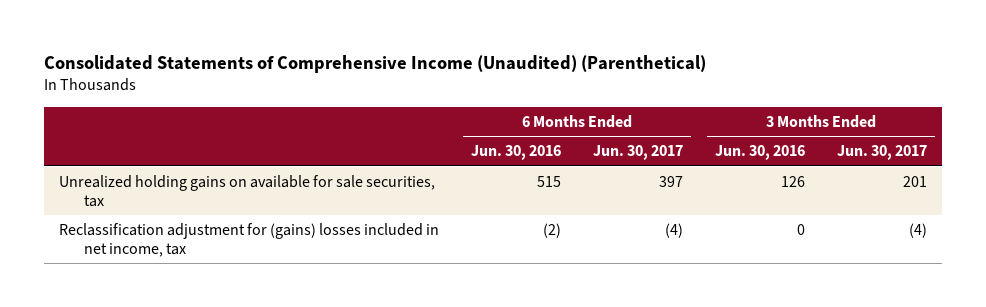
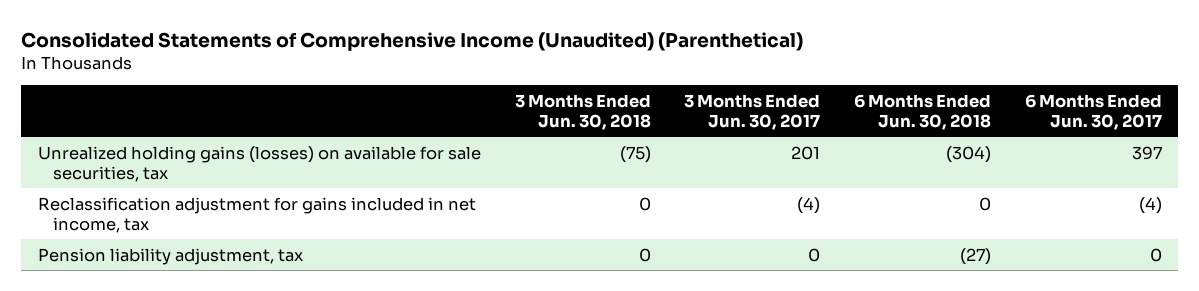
- | 6 Months Ended Jun. 30, 2016 | 6 Months Ended Jun. 30, 2017 | 3 Months Ended Jun. 30, 2016 | 3 Months Ended Jun. 30, 2017
+ | 3 Months Ended Jun. 30, 2018 | 3 Months Ended Jun. 30, 2017 | 6 Months Ended Jun. 30, 2018 | 6 Months Ended Jun. 30, 2017
- Unrealized holding gains on available for sale securities, tax | 515 | 397 | 126 | 201
- Reclassification adjustment for (gains) losses included in net income, tax | (2) | (4) | 0 | (4)
+ Unrealized holding gains (losses) on available for sale securities, tax | (75) | 201 | (304) | 397
+ Reclassification adjustment for gains included in net income, tax | 0 | (4) | 0 | (4)
+ Pension liability adjustment, tax | 0 | 0 | (27) | 0

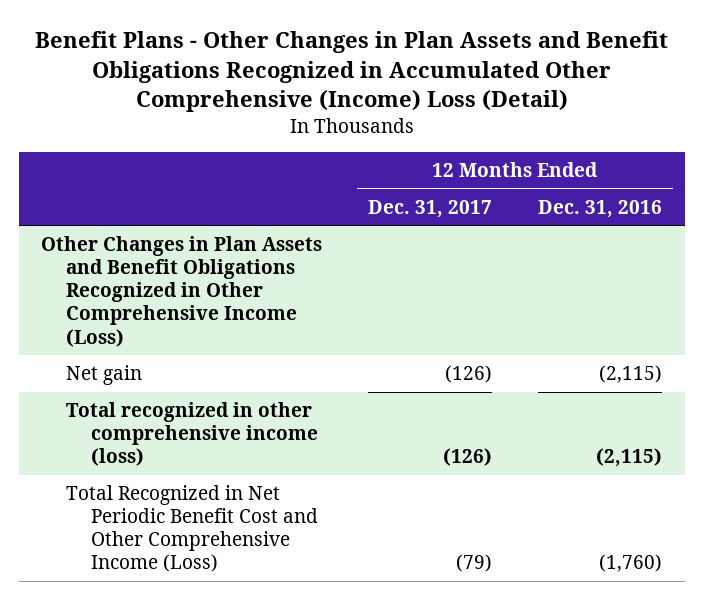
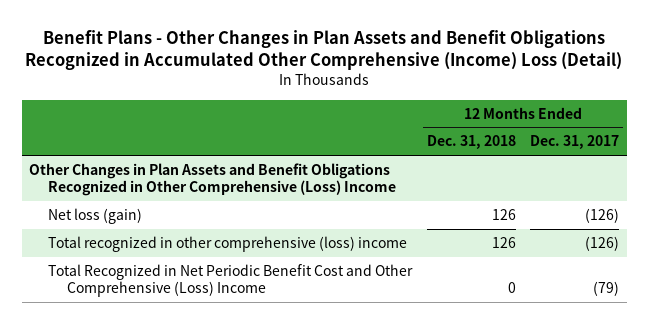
- | 12 Months Ended Dec. 31, 2017 | 12 Months Ended Dec. 31, 2016
+ | 12 Months Ended Dec. 31, 2018 | 12 Months Ended Dec. 31, 2017
- Other Changes in Plan Assets and Benefit Obligations Recognized in Other Comprehensive Income (Loss)
- Net gain | (126) | (2,115)
- Total recognized in other comprehensive income (loss) | (126) | (2,115)
- Total Recognized in Net Periodic Benefit Cost and Other Comprehensive Income (Loss) | (79) | (1,760)
+ Other Changes in Plan Assets and Benefit Obligations Recognized in Other Comprehensive (Loss) Income
+ Net loss (gain) | 126 | (126)
+ Total recognized in other comprehensive (loss) income | 126 | (126)
+ Total Recognized in Net Periodic Benefit Cost and Other Comprehensive (Loss) Income | 0 | (79)

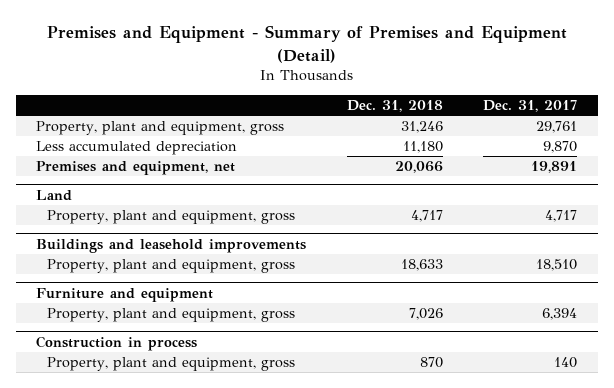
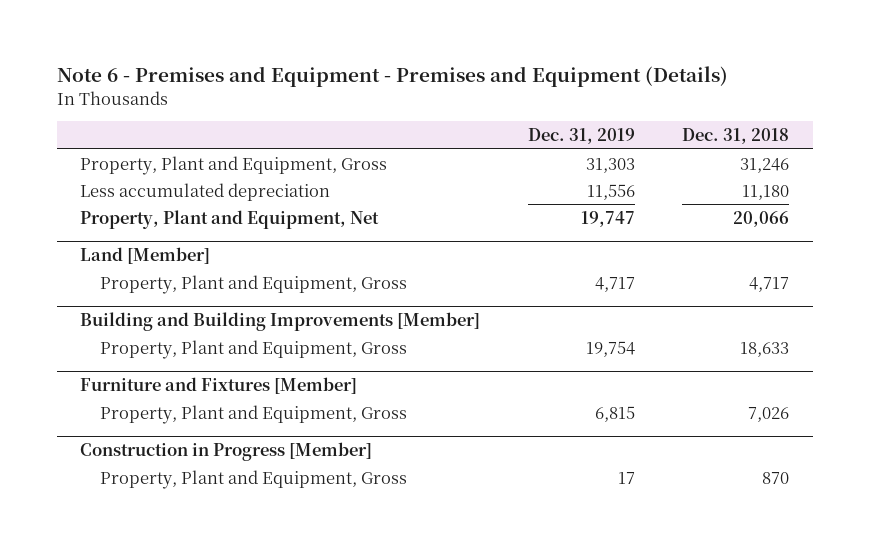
- Premises and Equipment - Summary of Premises and Equipment (Detail)
+ Note 6 - Premises and Equipment - Premises and Equipment (Details)
- | Dec. 31, 2018 | Dec. 31, 2017
+ | Dec. 31, 2019 | Dec. 31, 2018
- Property, plant and equipment, gross | 31,246 | 29,761
+ Property, Plant and Equipment, Gross | 31,303 | 31,246
- Premises and equipment, net | 20,066 | 19,891
- Land
- Property, plant and equipment, gross | 4,717 | 4,717
- Buildings and leasehold improvements
- Property, plant and equipment, gross | 18,633 | 18,510
- Furniture and equipment
- Property, plant and equipment, gross | 7,026 | 6,394
- Construction in process
- Property, plant and equipment, gross | 870 | 140
+ Property, Plant and Equipment, Net | 19,747 | 20,066
+ Land [Member]
+ Property, Plant and Equipment, Gross | 4,717 | 4,717
+ Building and Building Improvements [Member]
+ Property, Plant and Equipment, Gross | 19,754 | 18,633
+ Furniture and Fixtures [Member]
+ Property, Plant and Equipment, Gross | 6,815 | 7,026
+ Construction in Progress [Member]
+ Property, Plant and Equipment, Gross | 17 | 870

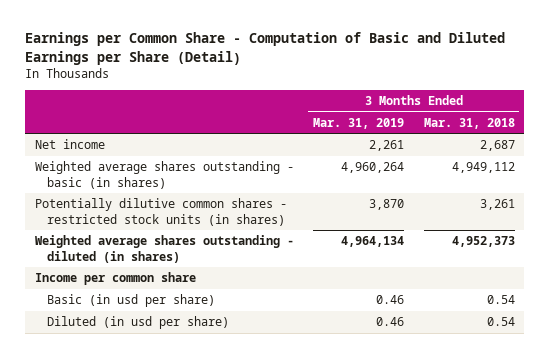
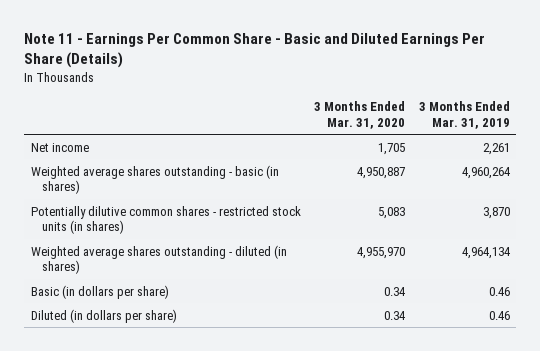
- Earnings per Common Share - Computation of Basic and Diluted Earnings per Share (Detail)
+ Note 11 - Earnings Per Common Share - Basic and Diluted Earnings Per Share (Details)
- | 3 Months Ended Mar. 31, 2019 | 3 Months Ended Mar. 31, 2018
+ | 3 Months Ended Mar. 31, 2020 | 3 Months Ended Mar. 31, 2019
- Income per common share
- Basic (in usd per share) | 0.46 | 0.54
- Diluted (in usd per share) | 0.46 | 0.54
+ Basic (in dollars per share) | 0.34 | 0.46
+ Diluted (in dollars per share) | 0.34 | 0.46

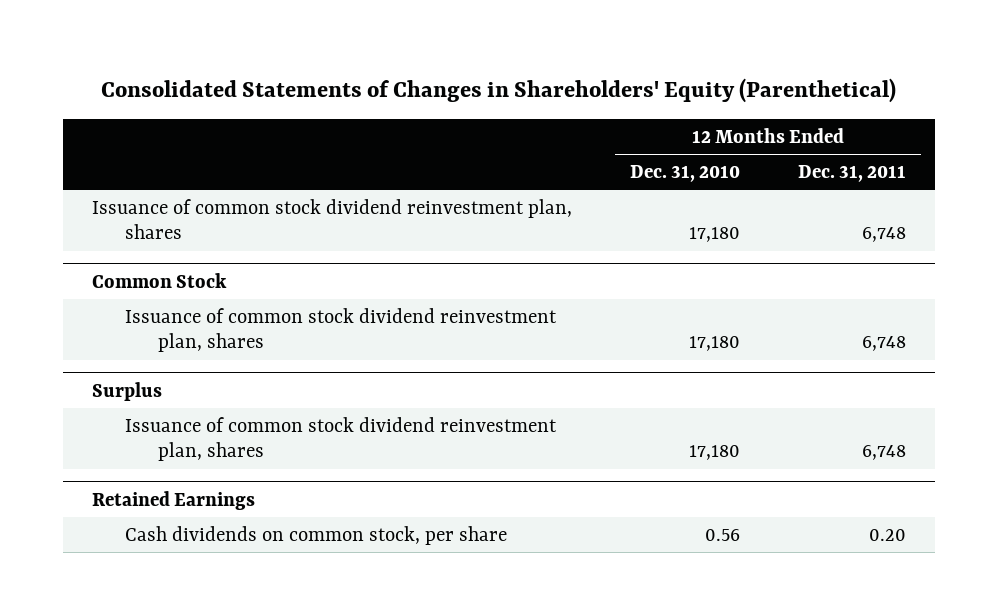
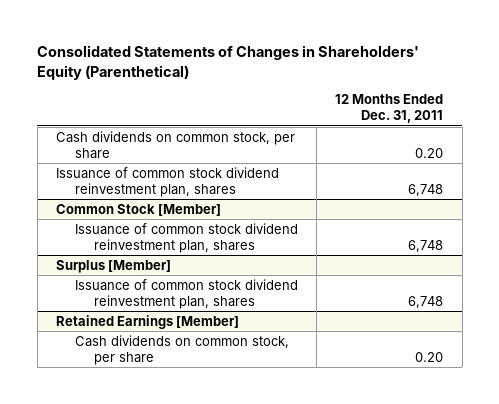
- | 12 Months Ended Dec. 31, 2010 | 12 Months Ended Dec. 31, 2011
+ | 12 Months Ended Dec. 31, 2011
+ Cash dividends on common stock, per share | 0.20
- Common Stock
+ Common Stock [Member]
- Surplus
+ Surplus [Member]
- Retained Earnings
+ Retained Earnings [Member]

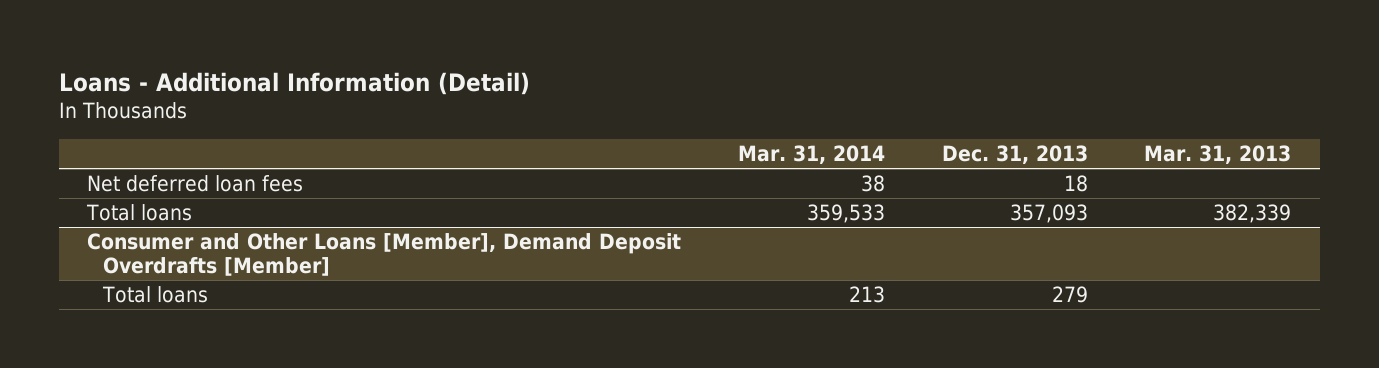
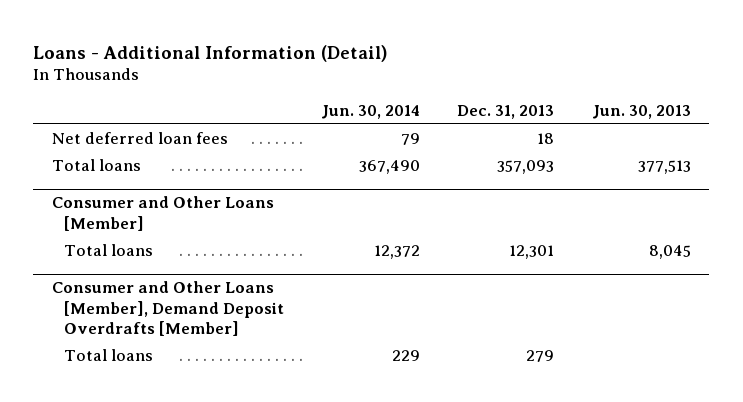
- | Mar. 31, 2014 | Dec. 31, 2013 | Mar. 31, 2013
+ | Jun. 30, 2014 | Dec. 31, 2013 | Jun. 30, 2013
+ Consumer and Other Loans [Member]
+ Total loans | 12,372 | 12,301 | 8,045

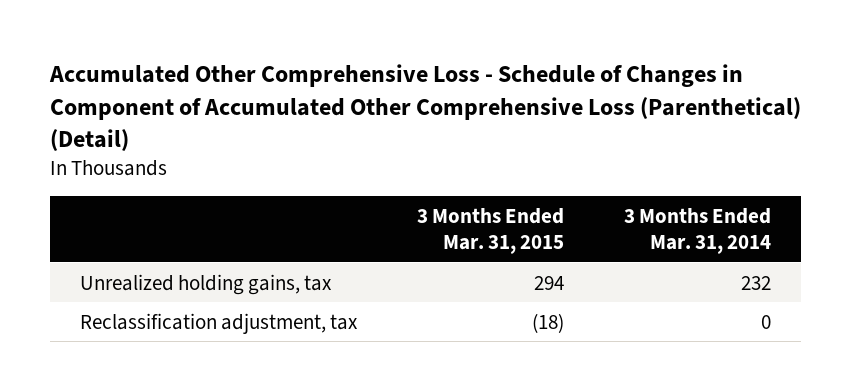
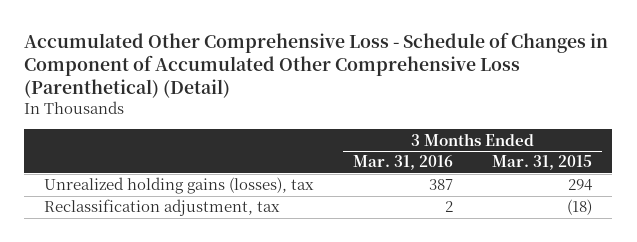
- | 3 Months Ended Mar. 31, 2015 | 3 Months Ended Mar. 31, 2014
+ | 3 Months Ended Mar. 31, 2016 | 3 Months Ended Mar. 31, 2015
- Unrealized holding gains, tax | 294 | 232
+ Unrealized holding gains (losses), tax | 387 | 294

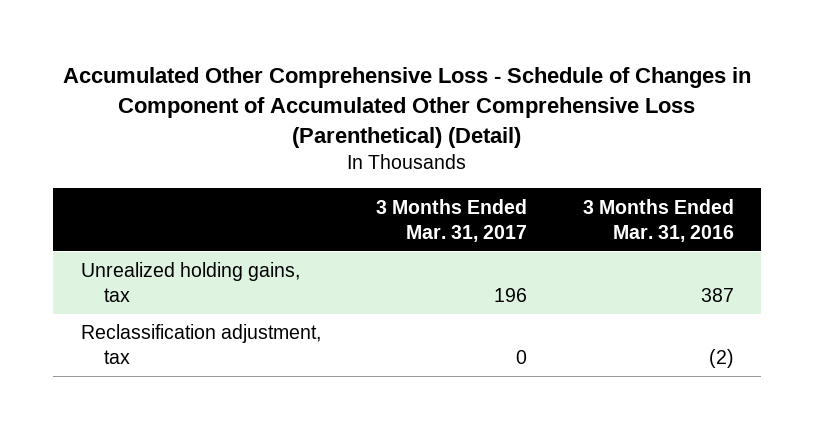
- | 3 Months Ended Mar. 31, 2016 | 3 Months Ended Mar. 31, 2015
+ | 3 Months Ended Mar. 31, 2017 | 3 Months Ended Mar. 31, 2016
- Unrealized holding gains (losses), tax | 387 | 294
- Reclassification adjustment, tax | 2 | (18)
+ Unrealized holding gains, tax | 196 | 387
+ Reclassification adjustment, tax | 0 | (2)

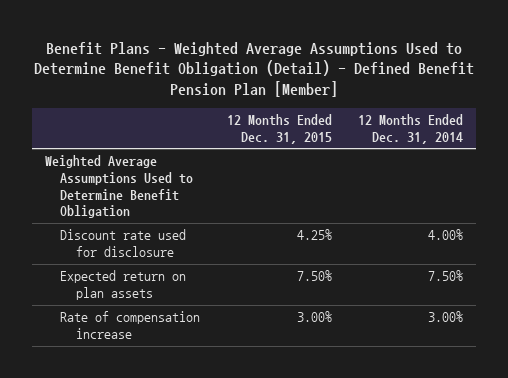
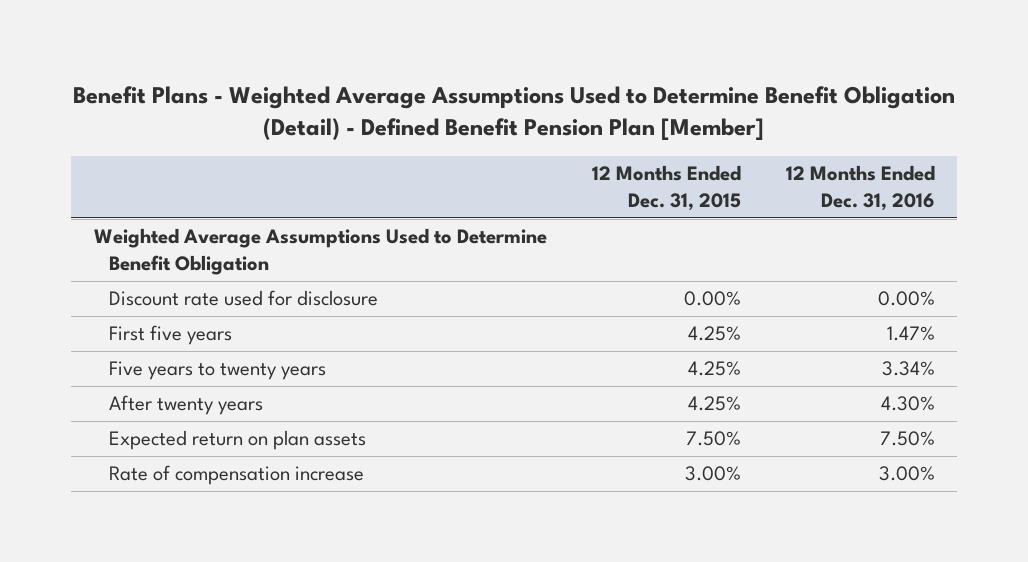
- | 12 Months Ended Dec. 31, 2015 | 12 Months Ended Dec. 31, 2014
+ | 12 Months Ended Dec. 31, 2015 | 12 Months Ended Dec. 31, 2016
- Discount rate used for disclosure | 4.25% | 4.00%
+ Discount rate used for disclosure | 0.00% | 0.00%
+ First five years | 4.25% | 1.47%
+ Five years to twenty years | 4.25% | 3.34%
+ After twenty years | 4.25% | 4.30%

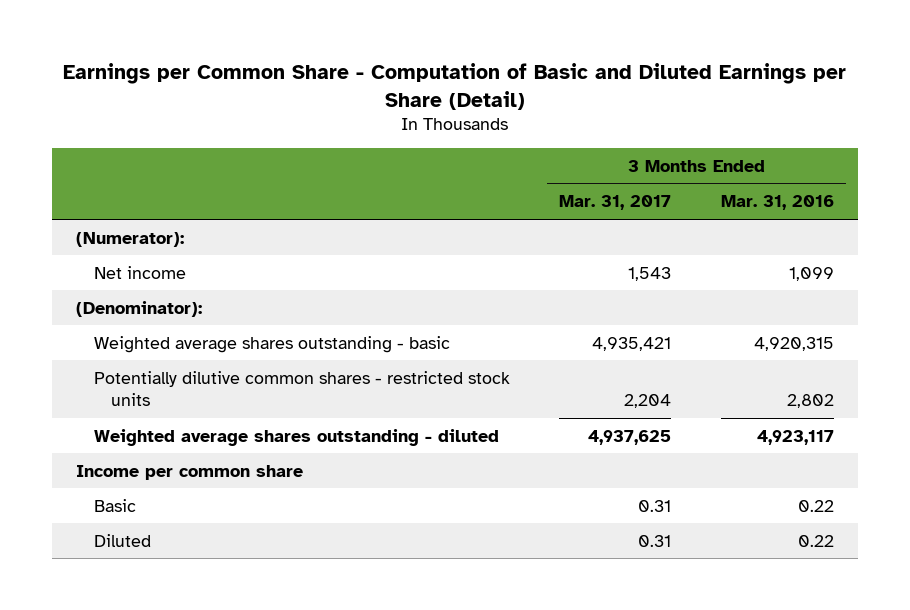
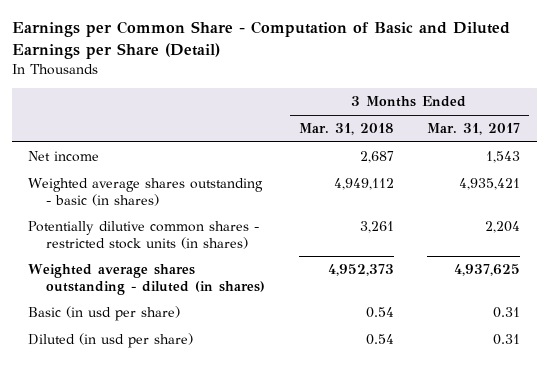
- | 3 Months Ended Mar. 31, 2017 | 3 Months Ended Mar. 31, 2016
+ | 3 Months Ended Mar. 31, 2018 | 3 Months Ended Mar. 31, 2017
- (Numerator):
- (Denominator):
- Weighted average shares outstanding - basic | 4,935,421 | 4,920,315
- Potentially dilutive common shares - restricted stock units | 2,204 | 2,802
- Weighted average shares outstanding - diluted | 4,937,625 | 4,923,117
- Income per common share
- Basic | 0.31 | 0.22
- Diluted | 0.31 | 0.22
+ Weighted average shares outstanding - basic (in shares) | 4,949,112 | 4,935,421
+ Potentially dilutive common shares - restricted stock units (in shares) | 3,261 | 2,204
+ Weighted average shares outstanding - diluted (in shares) | 4,952,373 | 4,937,625
+ Basic (in usd per share) | 0.54 | 0.31
+ Diluted (in usd per share) | 0.54 | 0.31

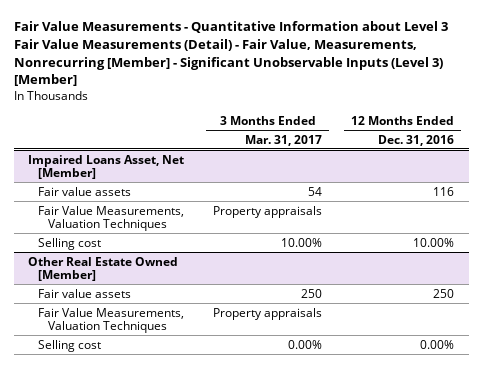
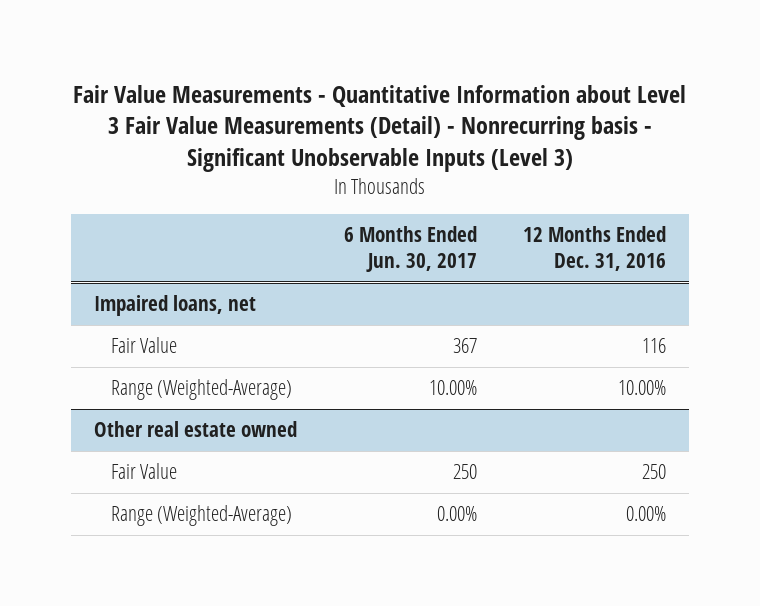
- Fair Value Measurements - Quantitative Information about Level 3 Fair Value Measurements (Detail) - Fair Value, Measurements, Nonrecurring [Member] - Significant Unobservable Inputs (Level 3) [Member]
+ Fair Value Measurements - Quantitative Information about Level 3 Fair Value Measurements (Detail) - Nonrecurring basis - Significant Unobservable Inputs (Level 3)
- | 3 Months Ended Mar. 31, 2017 | 12 Months Ended Dec. 31, 2016
+ | 6 Months Ended Jun. 30, 2017 | 12 Months Ended Dec. 31, 2016
- Impaired Loans Asset, Net [Member]
- Fair value assets | 54 | 116
- Fair Value Measurements, Valuation Techniques | Property appraisals |
- Selling cost | 10.00% | 10.00%
- Other Real Estate Owned [Member]
- Fair value assets | 250 | 250
- Fair Value Measurements, Valuation Techniques | Property appraisals |
- Selling cost | 0.00% | 0.00%
+ Impaired loans, net
+ Fair Value | 367 | 116
+ Range (Weighted-Average) | 10.00% | 10.00%
+ Other real estate owned
+ Fair Value | 250 | 250
+ Range (Weighted-Average) | 0.00% | 0.00%

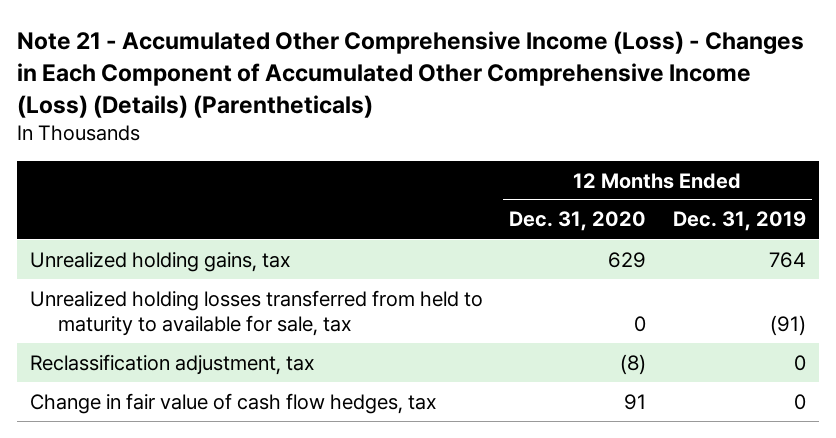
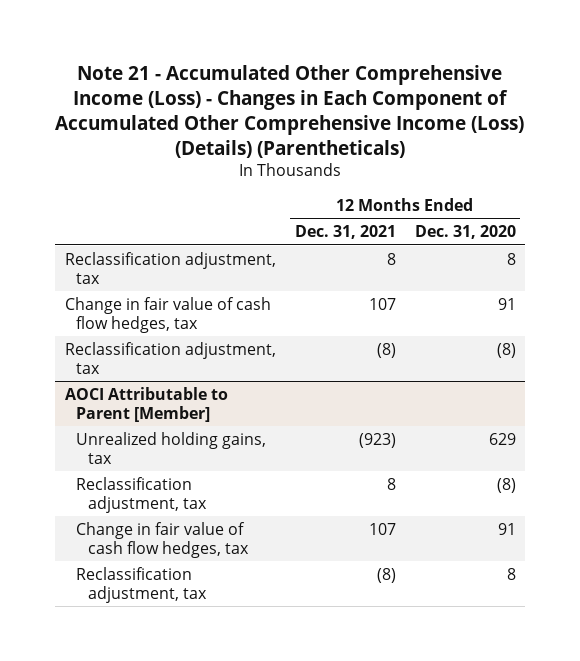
- | 12 Months Ended Dec. 31, 2020 | 12 Months Ended Dec. 31, 2019
+ | 12 Months Ended Dec. 31, 2021 | 12 Months Ended Dec. 31, 2020
+ Reclassification adjustment, tax | 8 | 8
+ Change in fair value of cash flow hedges, tax | 107 | 91
+ Reclassification adjustment, tax | (8) | (8)
+ AOCI Attributable to Parent [Member]
- Unrealized holding losses transferred from held to maturity to available for sale, tax | 0 | (91)
+ Reclassification adjustment, tax | (8) | 8

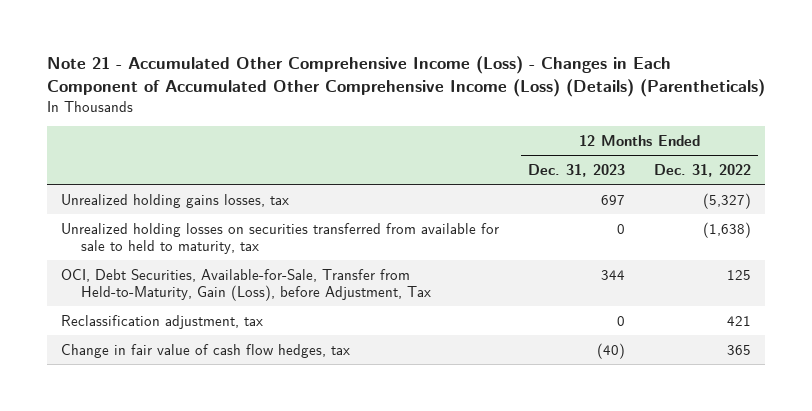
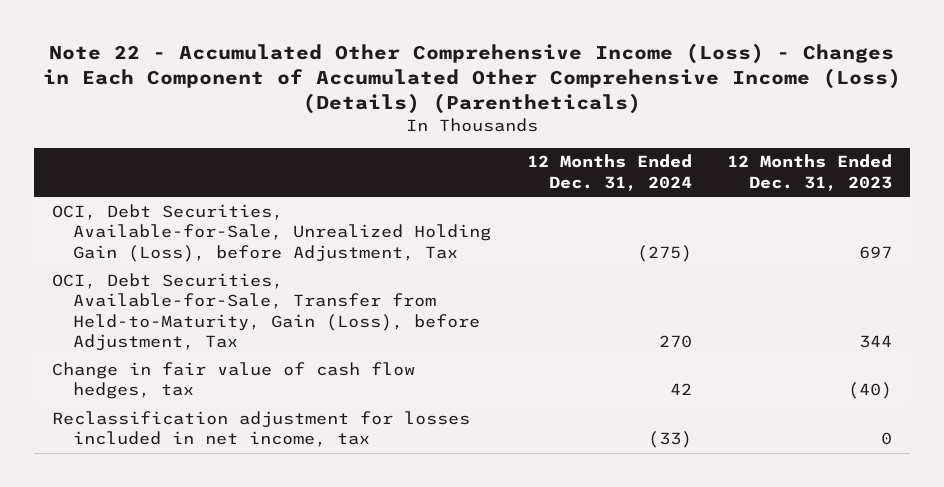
- Note 21 - Accumulated Other Comprehensive Income (Loss) - Changes in Each Component of Accumulated Other Comprehensive Income (Loss) (Details) (Parentheticals)
+ Note 22 - Accumulated Other Comprehensive Income (Loss) - Changes in Each Component of Accumulated Other Comprehensive Income (Loss) (Details) (Parentheticals)
- | 12 Months Ended Dec. 31, 2023 | 12 Months Ended Dec. 31, 2022
+ | 12 Months Ended Dec. 31, 2024 | 12 Months Ended Dec. 31, 2023
- Unrealized holding gains losses, tax | 697 | (5,327)
- Unrealized holding losses on securities transferred from available for sale to held to maturity, tax | 0 | (1,638)
+ OCI, Debt Securities, Available-for-Sale, Unrealized Holding Gain (Loss), before Adjustment, Tax | (275) | 697
- Reclassification adjustment, tax | 0 | 421
+ Reclassification adjustment for losses included in net income, tax | (33) | 0

